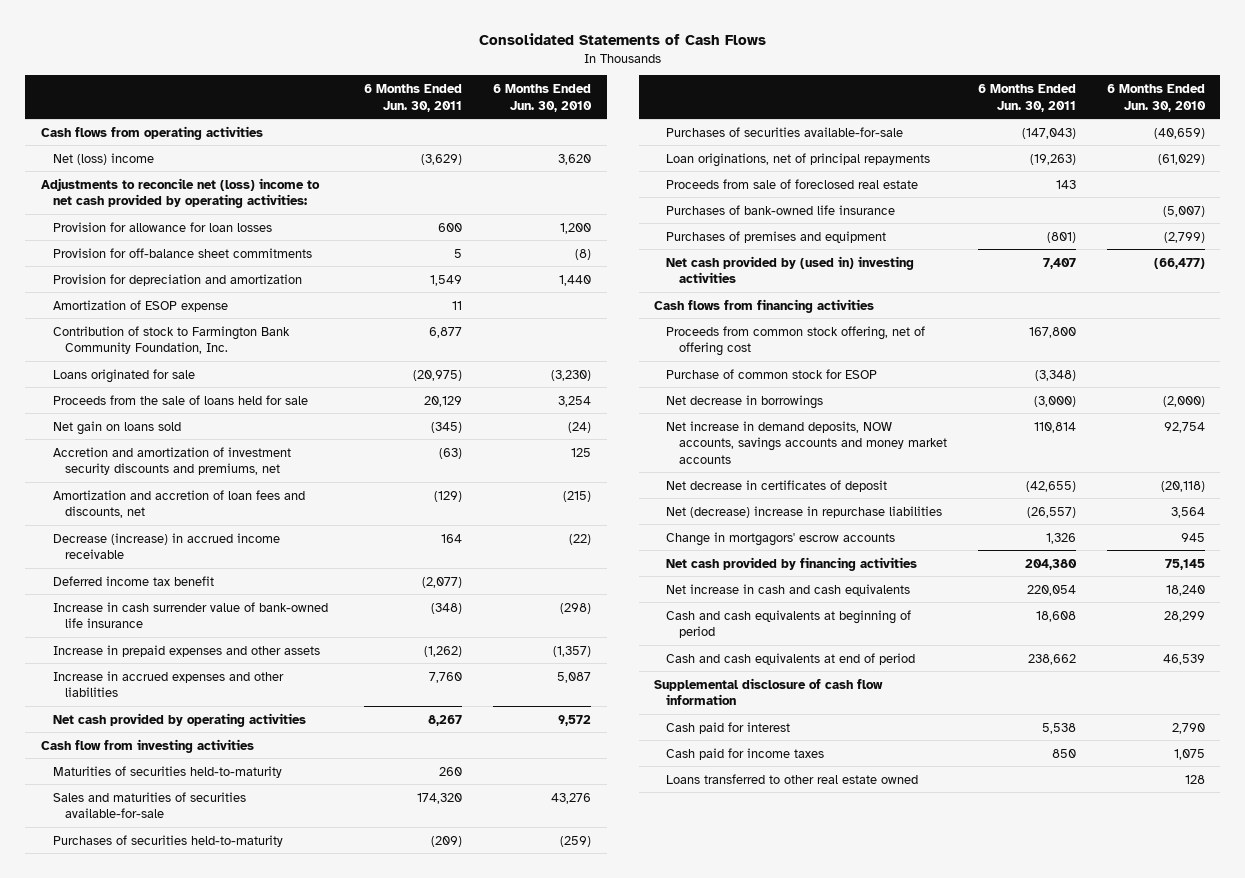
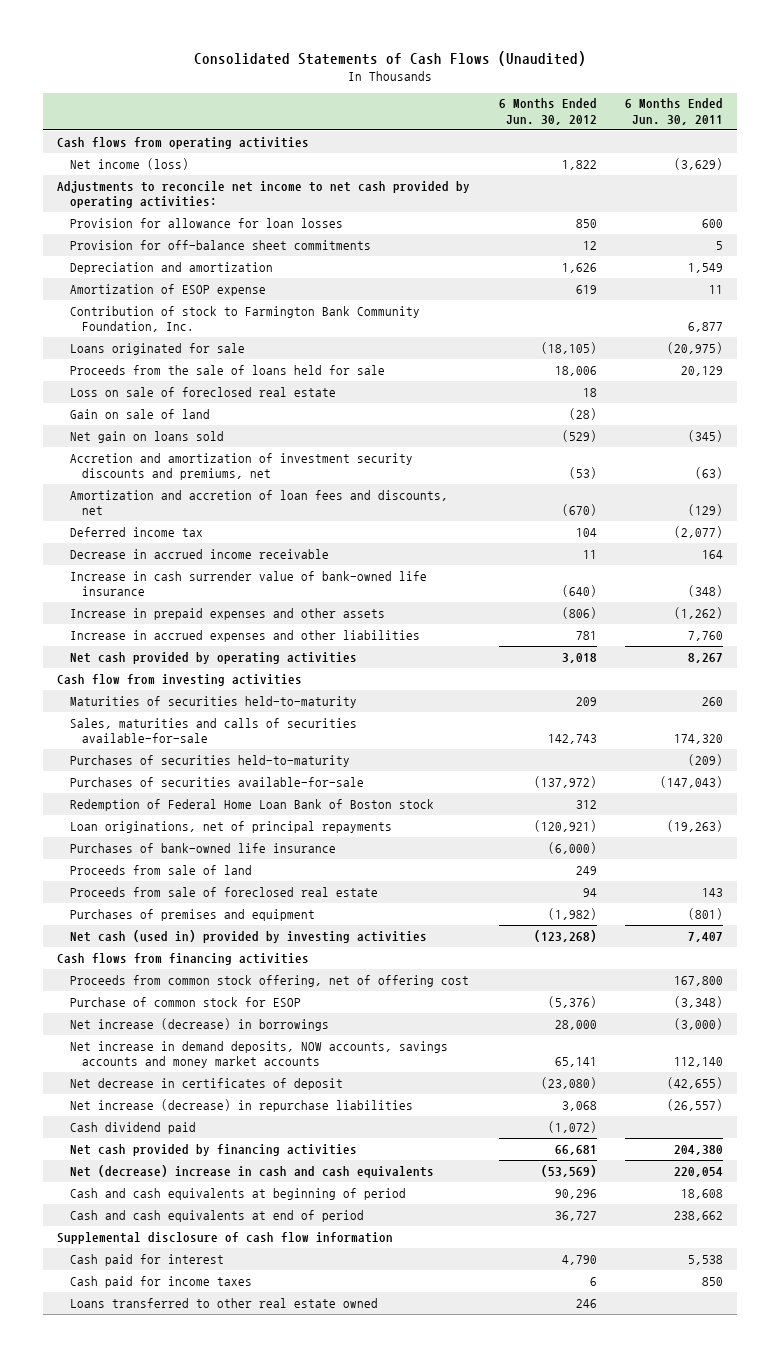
- Consolidated Statements of Cash Flows
+ Consolidated Statements of Cash Flows (Unaudited)
- | 6 Months Ended Jun. 30, 2011 | 6 Months Ended Jun. 30, 2010
+ | 6 Months Ended Jun. 30, 2012 | 6 Months Ended Jun. 30, 2011
- Net (loss) income | (3,629) | 3,620
- Adjustments to reconcile net (loss) income to net cash provided by operating activities:
+ Net income (loss) | 1,822 | (3,629)
+ Adjustments to reconcile net income to net cash provided by operating activities:
- Provision for depreciation and amortization | 1,549 | 1,440
+ Depreciation and amortization | 1,626 | 1,549
+ Loss on sale of foreclosed real estate | 18 |
+ Gain on sale of land | (28) |
- Decrease (increase) in accrued income receivable | 164 | (22)
- Deferred income tax benefit | (2,077) |
+ Deferred income tax | 104 | (2,077)
+ Decrease in accrued income receivable | 11 | 164
- Sales and maturities of securities available-for-sale | 174,320 | 43,276
+ Sales, maturities and calls of securities available-for-sale | 142,743 | 174,320
+ Redemption of Federal Home Loan Bank of Boston stock | 312 |
+ Proceeds from sale of land | 249 |
moved down: Proceeds from sale of foreclosed real estate | 94 | 143
- Net cash provided by (used in) investing activities | 7,407 | (66,477)
+ Net cash (used in) provided by investing activities | (123,268) | 7,407
- Net decrease in borrowings | (3,000) | (2,000)
- Net increase in demand deposits, NOW accounts, savings accounts and money market accounts | 110,814 | 92,754
+ Net increase (decrease) in borrowings | 28,000 | (3,000)
+ Net increase in demand deposits, NOW accounts, savings accounts and money market accounts | 65,141 | 112,140
- Net (decrease) increase in repurchase liabilities | (26,557) | 3,564
- Change in mortgagors' escrow accounts | 1,326 | 945
+ Net increase (decrease) in repurchase liabilities | 3,068 | (26,557)
+ Cash dividend paid | (1,072) |
- Net increase in cash and cash equivalents | 220,054 | 18,240
+ Net (decrease) increase in cash and cash equivalents | (53,569) | 220,054

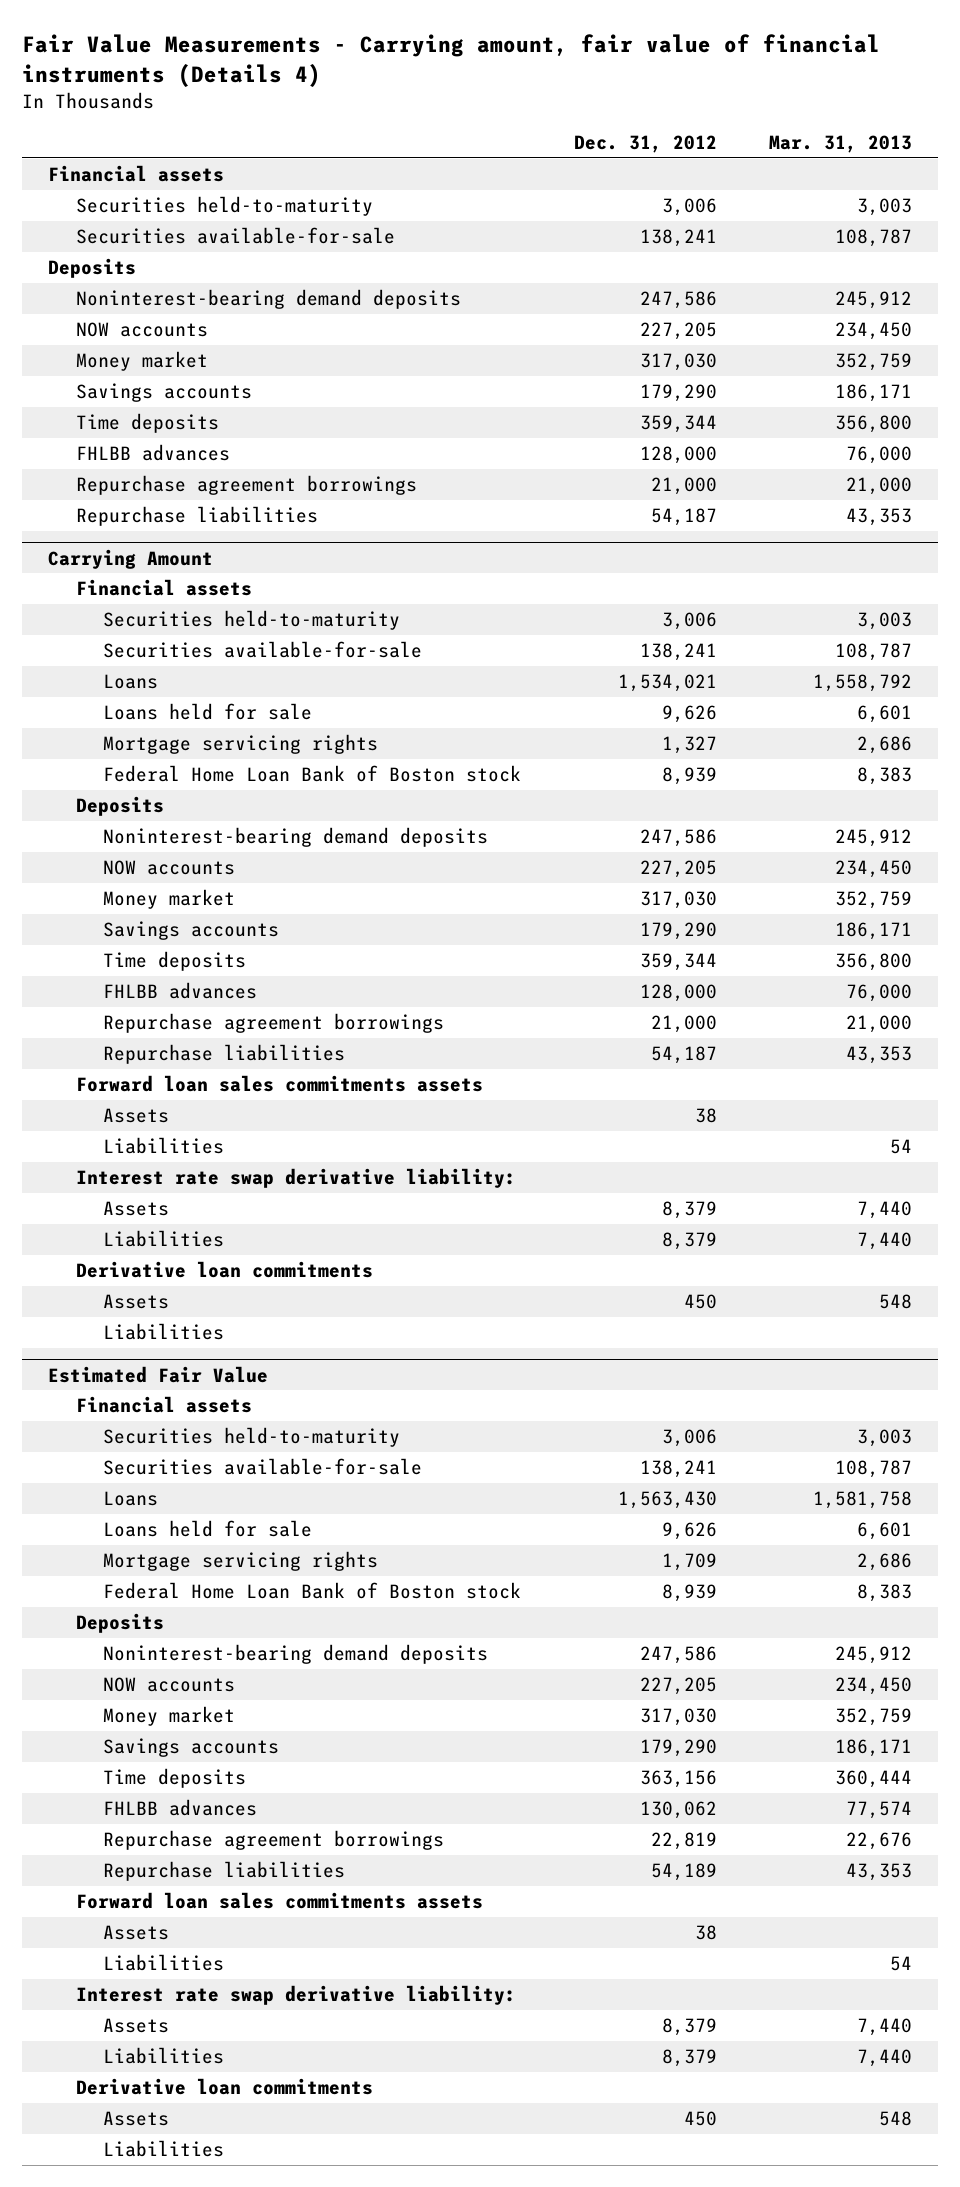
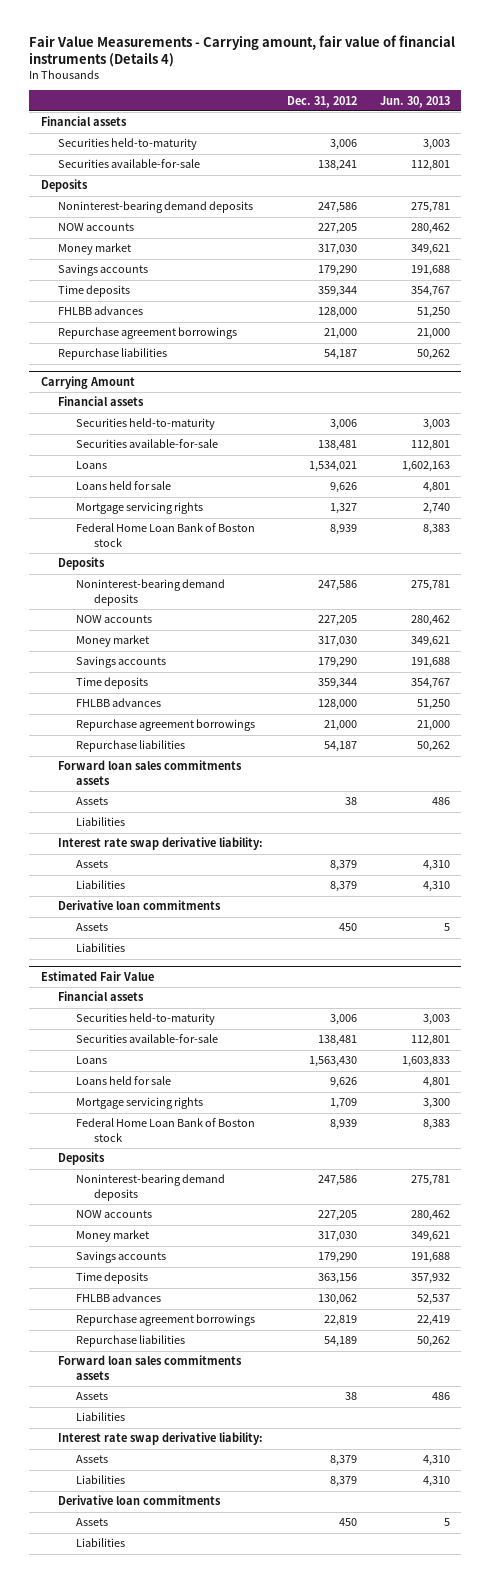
- | Dec. 31, 2012 | Mar. 31, 2013
+ | Dec. 31, 2012 | Jun. 30, 2013
@ Carrying Amount
- Securities available-for-sale | 138,241 | 108,787
+ Securities available-for-sale | 138,481 | 112,801
@ Estimated Fair Value
- Securities available-for-sale | 138,241 | 108,787
+ Securities available-for-sale | 138,481 | 112,801

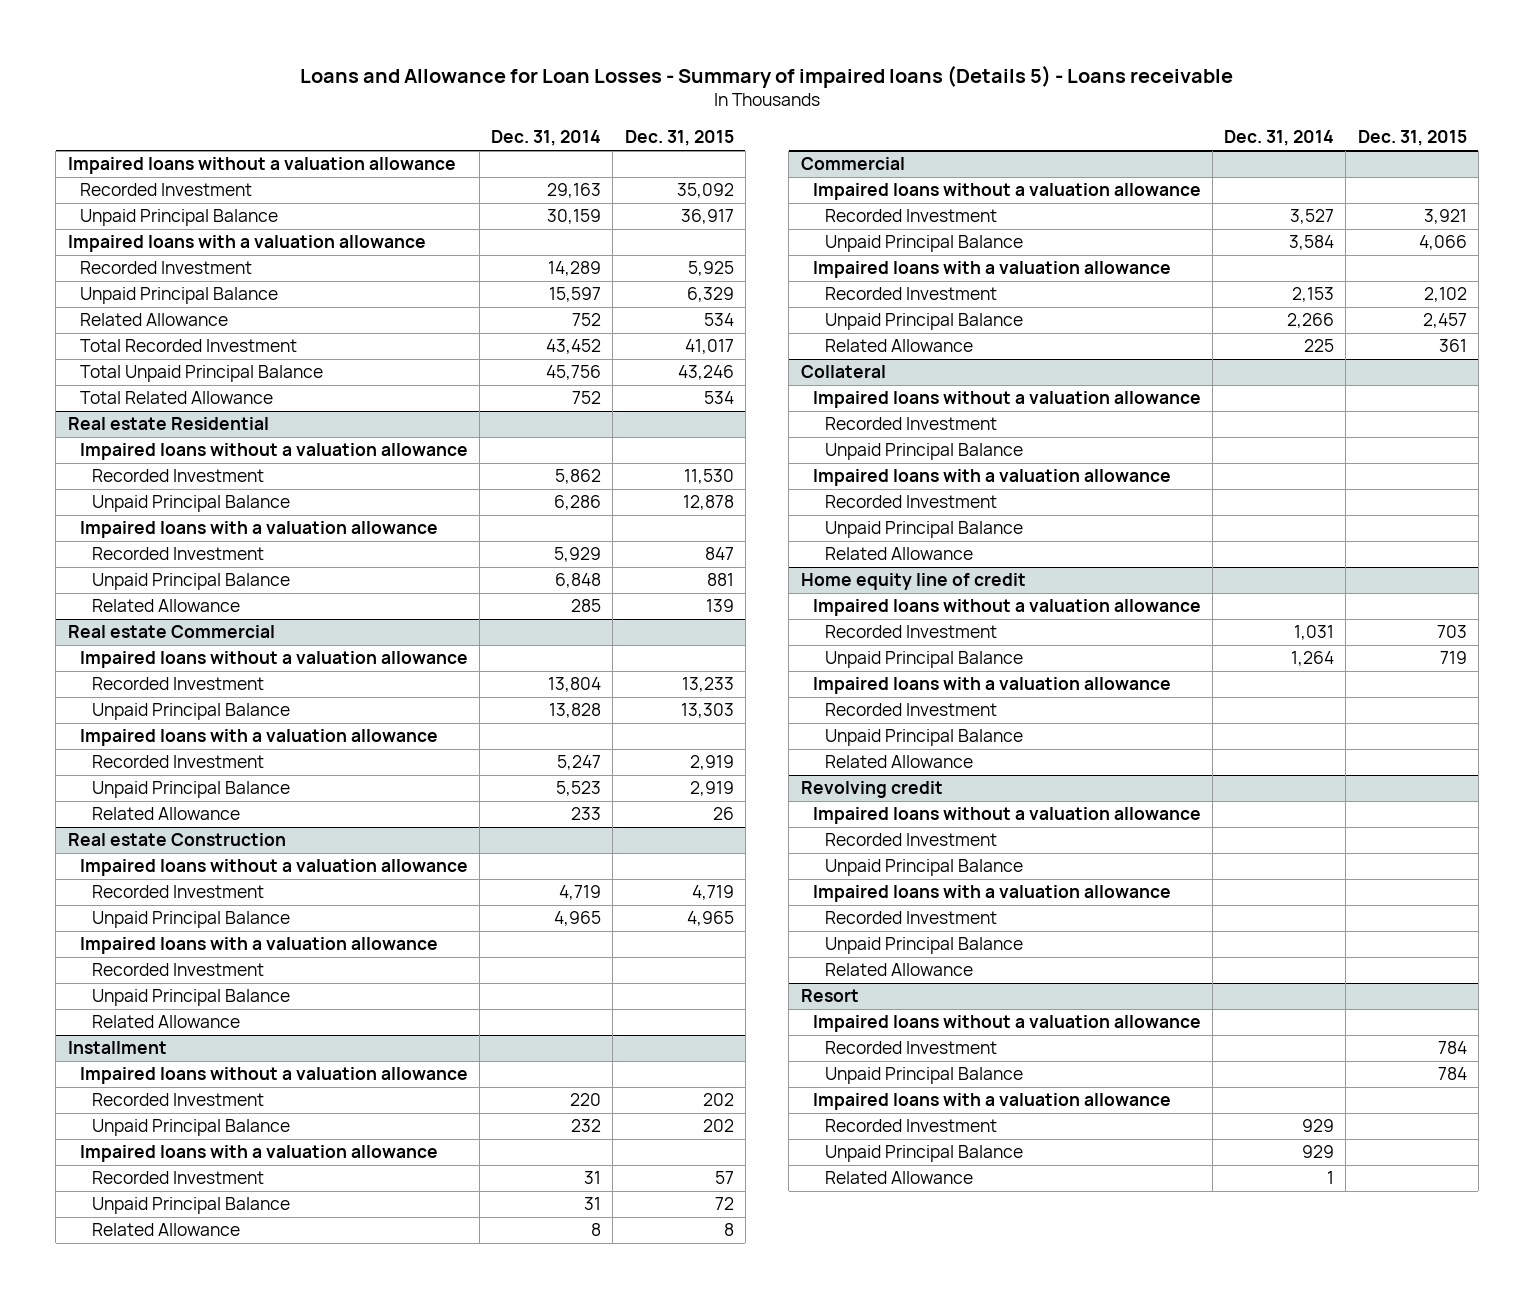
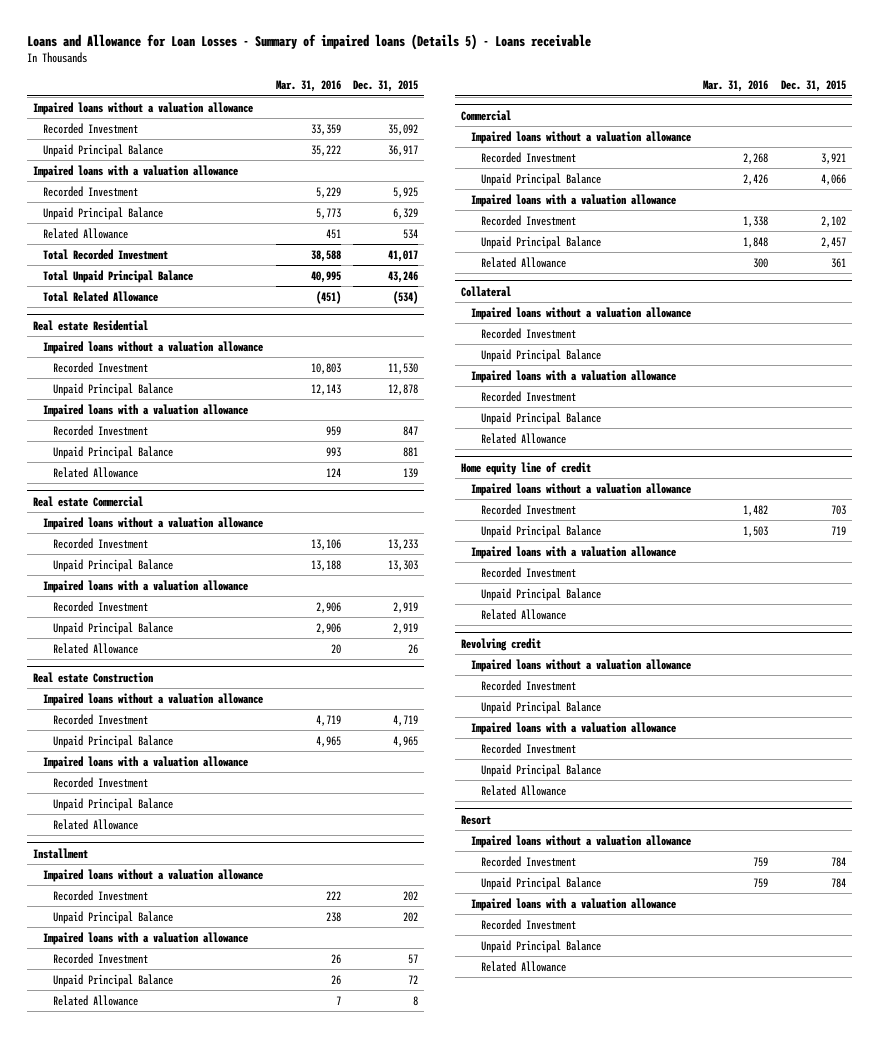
- | Dec. 31, 2014 | Dec. 31, 2015
+ | Mar. 31, 2016 | Dec. 31, 2015
- Total Related Allowance | 752 | 534
+ Total Related Allowance | (451) | (534)

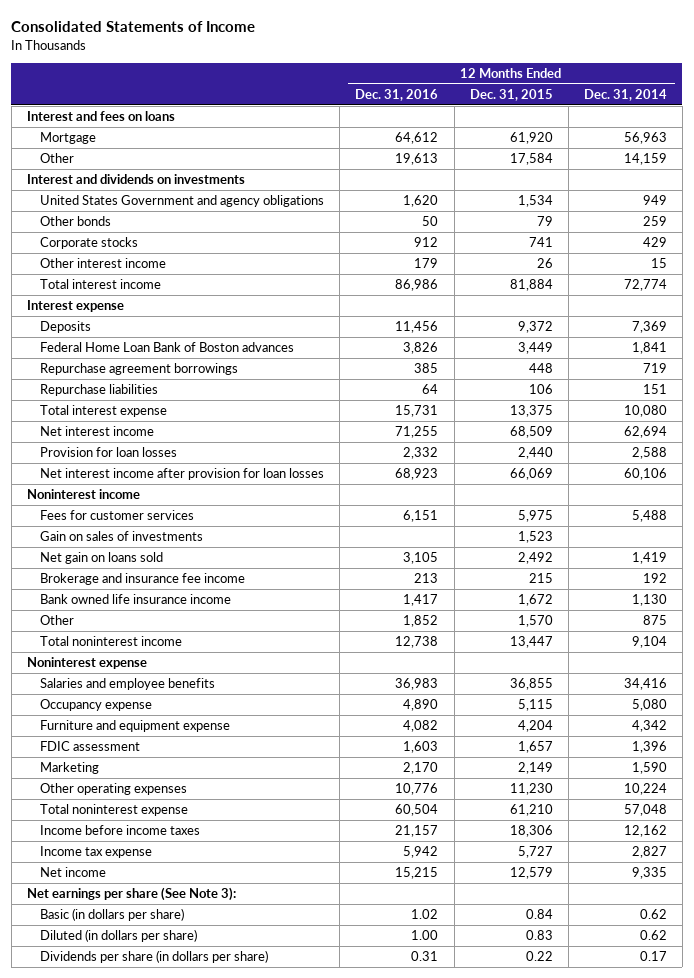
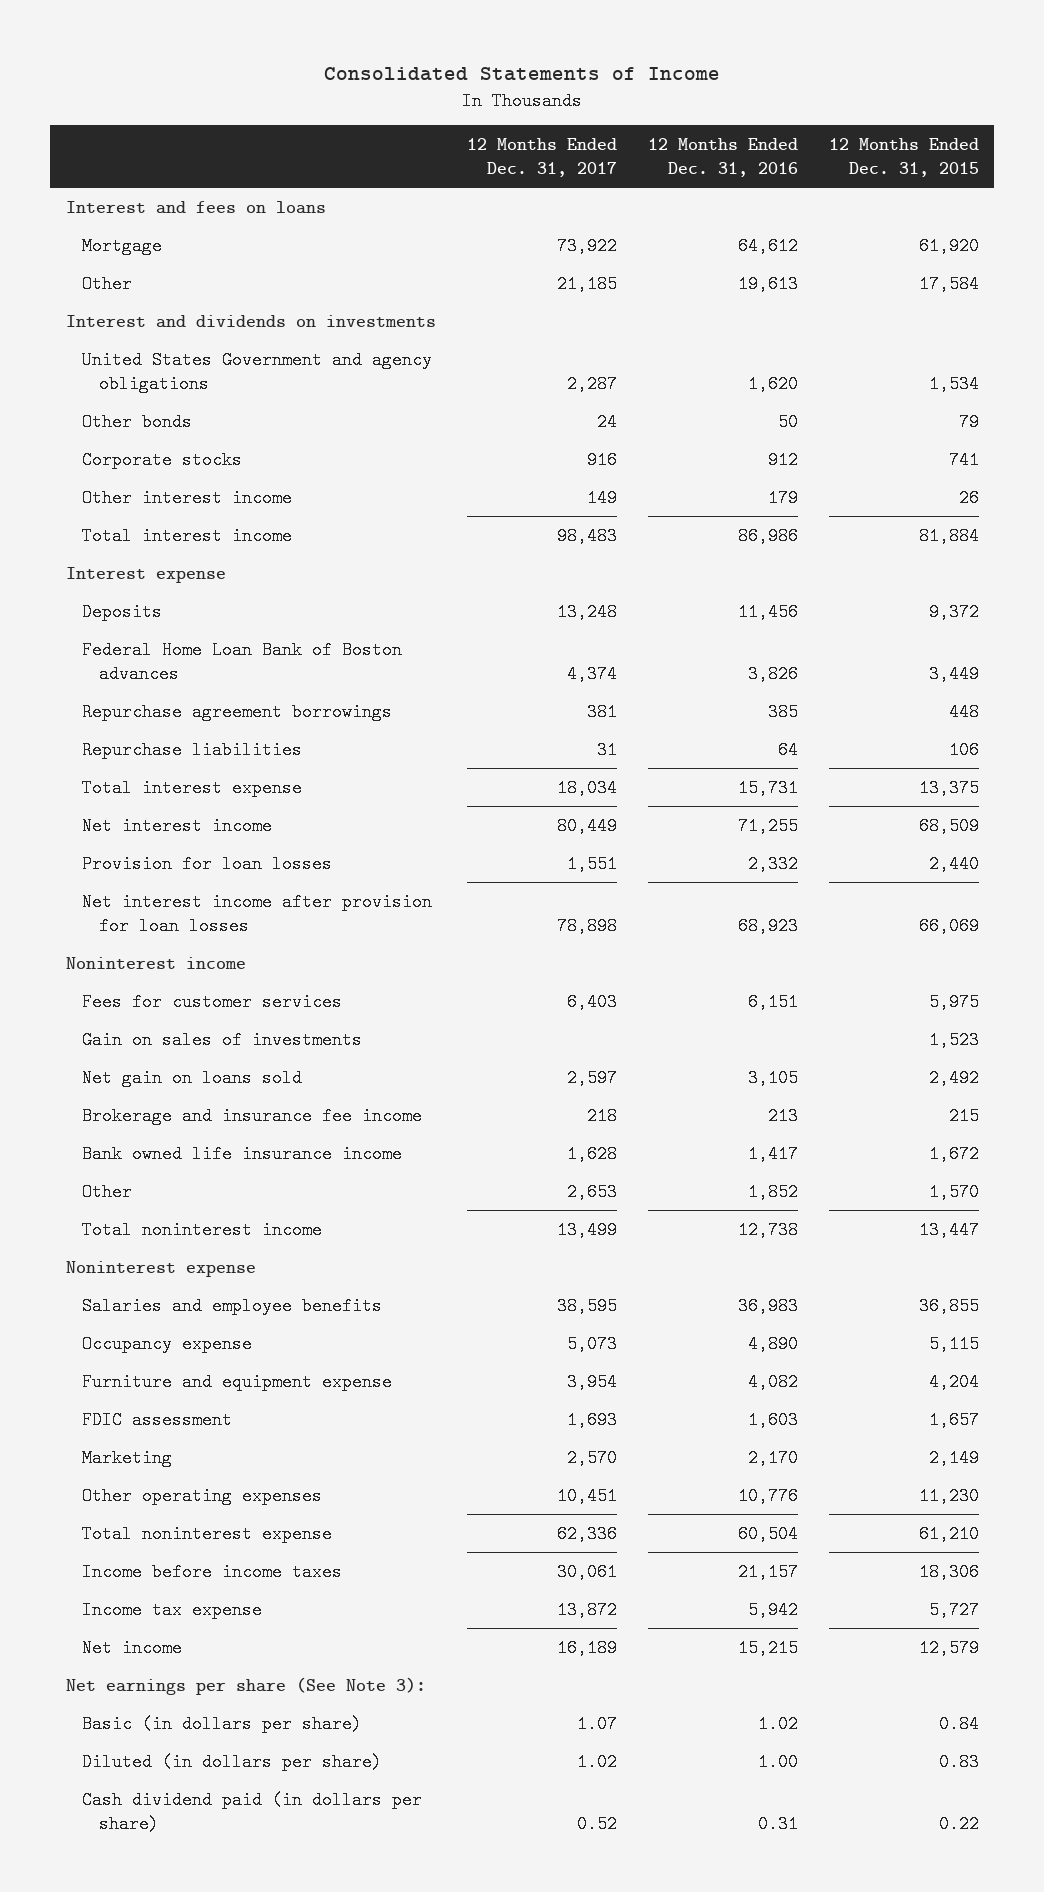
- | 12 Months Ended Dec. 31, 2016 | 12 Months Ended Dec. 31, 2015 | 12 Months Ended Dec. 31, 2014
+ | 12 Months Ended Dec. 31, 2017 | 12 Months Ended Dec. 31, 2016 | 12 Months Ended Dec. 31, 2015
- Dividends per share (in dollars per share) | 0.31 | 0.22 | 0.17
+ Cash dividend paid (in dollars per share) | 0.52 | 0.31 | 0.22

